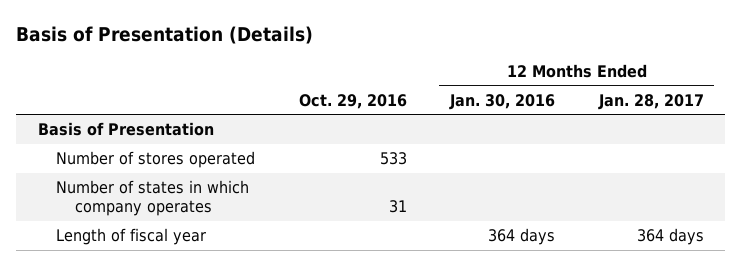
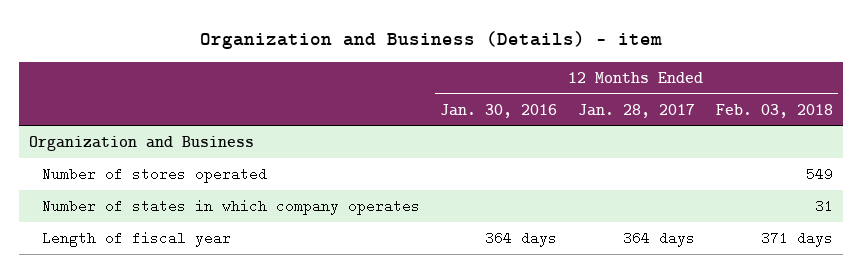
- Basis of Presentation (Details)
+ Organization and Business (Details) - item
- | Oct. 29, 2016 | 12 Months Ended Jan. 30, 2016 | 12 Months Ended Jan. 28, 2017
+ | 12 Months Ended Jan. 30, 2016 | 12 Months Ended Jan. 28, 2017 | 12 Months Ended Feb. 03, 2018
- Basis of Presentation
+ Organization and Business

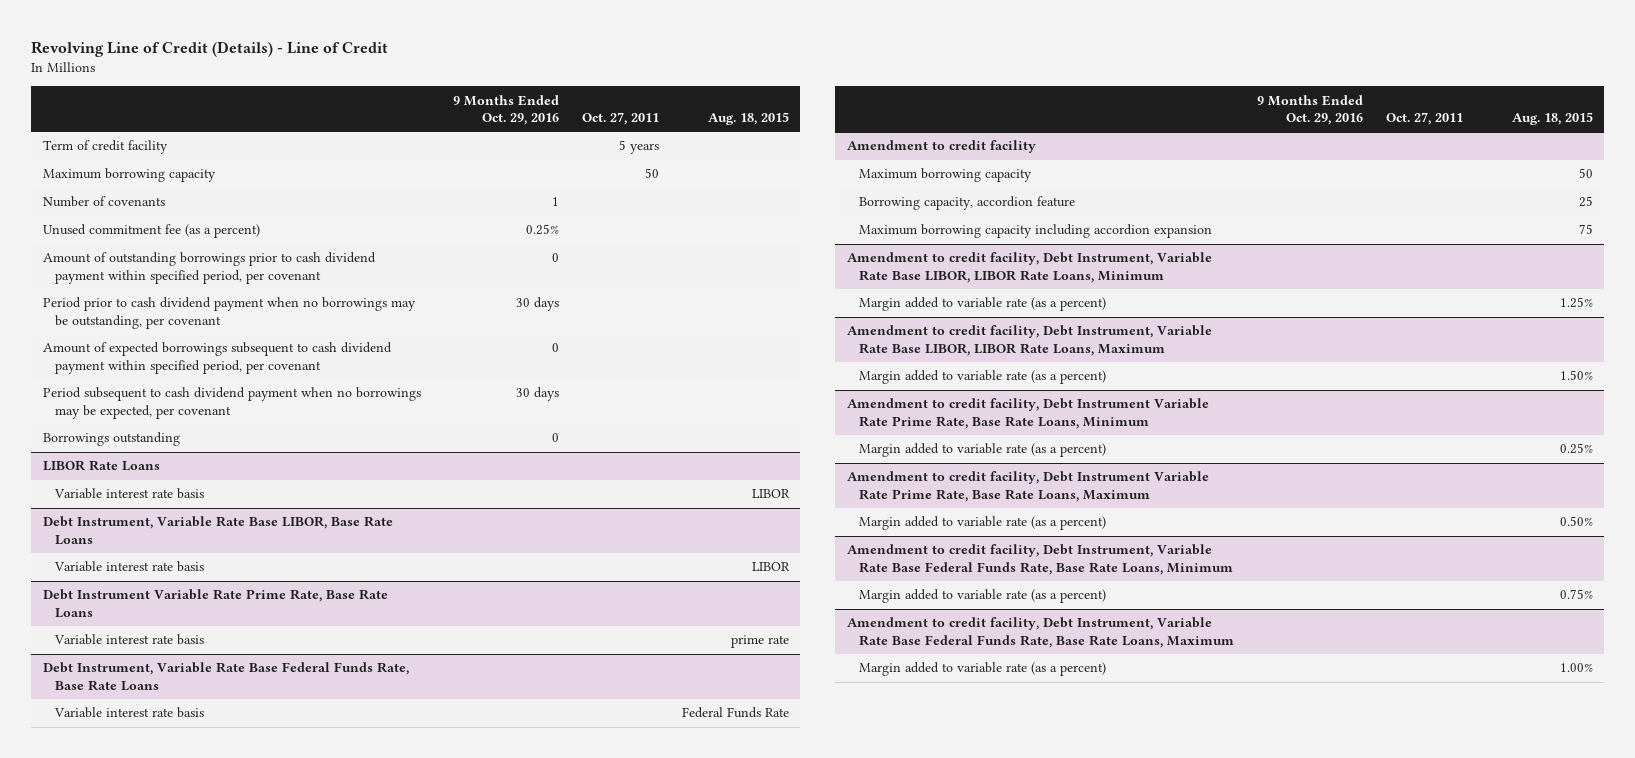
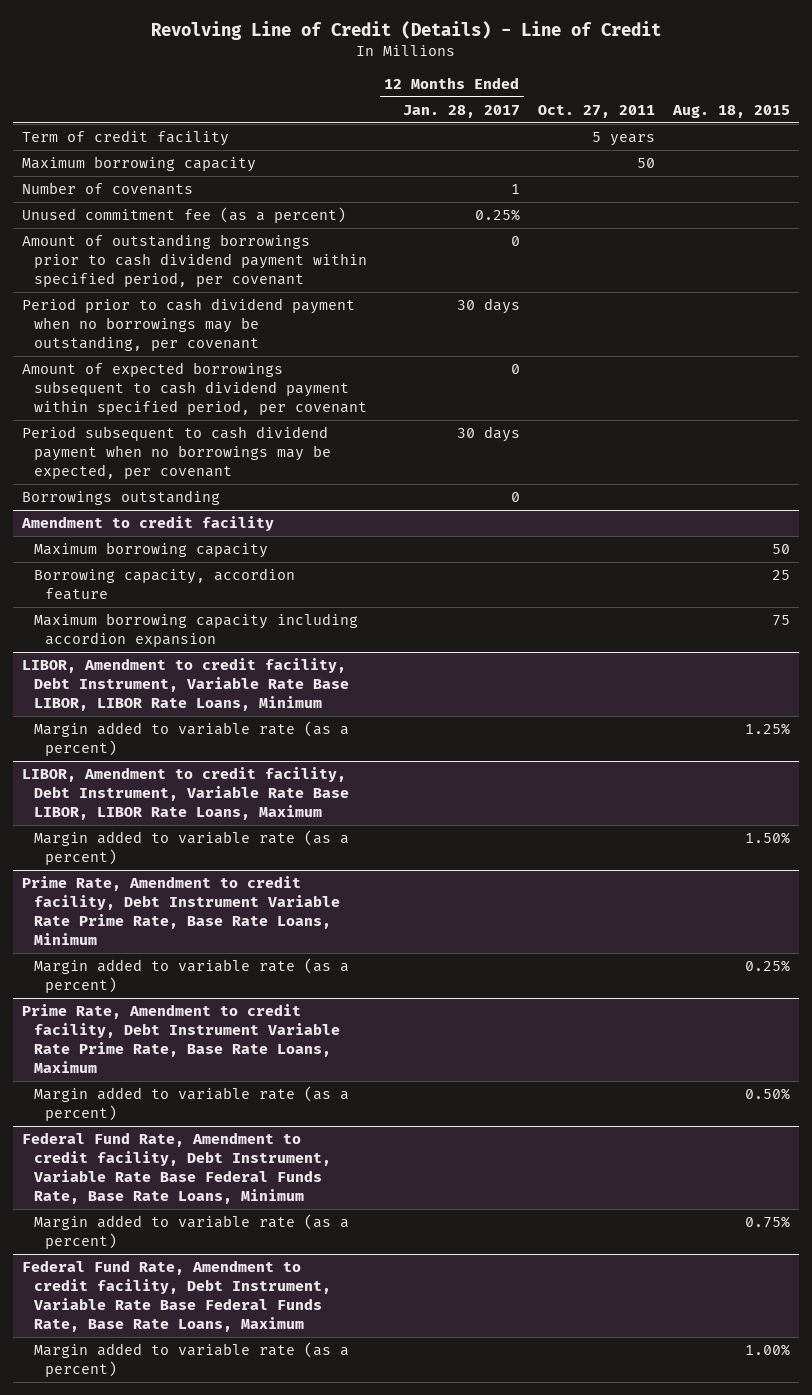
- | 9 Months Ended Oct. 29, 2016 | Oct. 27, 2011 | Aug. 18, 2015
+ | 12 Months Ended Jan. 28, 2017 | Oct. 27, 2011 | Aug. 18, 2015
- LIBOR Rate Loans
- Variable interest rate basis | | | LIBOR
- Debt Instrument, Variable Rate Base LIBOR, Base Rate Loans
- Variable interest rate basis | | | LIBOR
- Debt Instrument Variable Rate Prime Rate, Base Rate Loans
- Variable interest rate basis | | | prime rate
- Debt Instrument, Variable Rate Base Federal Funds Rate, Base Rate Loans
- Variable interest rate basis | | | Federal Funds Rate
- Amendment to credit facility, Debt Instrument, Variable Rate Base LIBOR, LIBOR Rate Loans, Minimum
+ LIBOR, Amendment to credit facility, Debt Instrument, Variable Rate Base LIBOR, LIBOR Rate Loans, Minimum
- Amendment to credit facility, Debt Instrument, Variable Rate Base LIBOR, LIBOR Rate Loans, Maximum
+ LIBOR, Amendment to credit facility, Debt Instrument, Variable Rate Base LIBOR, LIBOR Rate Loans, Maximum
- Amendment to credit facility, Debt Instrument Variable Rate Prime Rate, Base Rate Loans, Minimum
+ Prime Rate, Amendment to credit facility, Debt Instrument Variable Rate Prime Rate, Base Rate Loans, Minimum
- Amendment to credit facility, Debt Instrument Variable Rate Prime Rate, Base Rate Loans, Maximum
+ Prime Rate, Amendment to credit facility, Debt Instrument Variable Rate Prime Rate, Base Rate Loans, Maximum
- Amendment to credit facility, Debt Instrument, Variable Rate Base Federal Funds Rate, Base Rate Loans, Minimum
+ Federal Fund Rate, Amendment to credit facility, Debt Instrument, Variable Rate Base Federal Funds Rate, Base Rate Loans, Minimum
- Amendment to credit facility, Debt Instrument, Variable Rate Base Federal Funds Rate, Base Rate Loans, Maximum
+ Federal Fund Rate, Amendment to credit facility, Debt Instrument, Variable Rate Base Federal Funds Rate, Base Rate Loans, Maximum

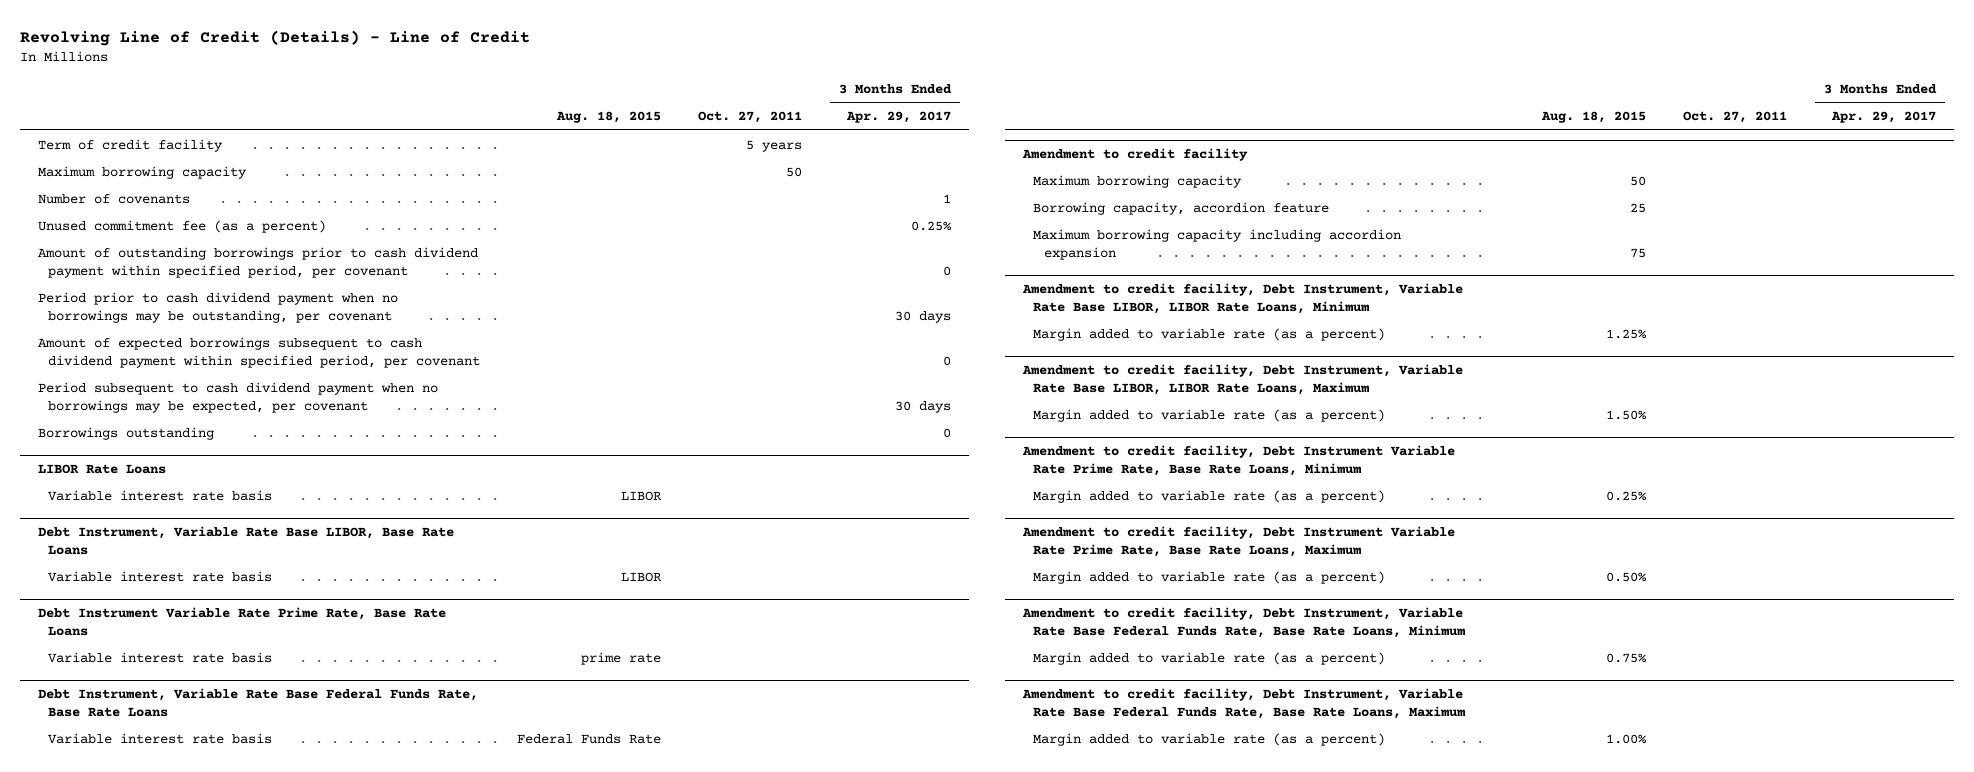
- | 12 Months Ended Jan. 28, 2017 | Oct. 27, 2011 | Aug. 18, 2015
+ | Aug. 18, 2015 | Oct. 27, 2011 | 3 Months Ended Apr. 29, 2017
+ LIBOR Rate Loans
+ Variable interest rate basis | LIBOR | |
+ Debt Instrument, Variable Rate Base LIBOR, Base Rate Loans
+ Variable interest rate basis | LIBOR | |
+ Debt Instrument Variable Rate Prime Rate, Base Rate Loans
+ Variable interest rate basis | prime rate | |
+ Debt Instrument, Variable Rate Base Federal Funds Rate, Base Rate Loans
+ Variable interest rate basis | Federal Funds Rate | |
- LIBOR, Amendment to credit facility, Debt Instrument, Variable Rate Base LIBOR, LIBOR Rate Loans, Minimum
+ Amendment to credit facility, Debt Instrument, Variable Rate Base LIBOR, LIBOR Rate Loans, Minimum
- LIBOR, Amendment to credit facility, Debt Instrument, Variable Rate Base LIBOR, LIBOR Rate Loans, Maximum
+ Amendment to credit facility, Debt Instrument, Variable Rate Base LIBOR, LIBOR Rate Loans, Maximum
- Prime Rate, Amendment to credit facility, Debt Instrument Variable Rate Prime Rate, Base Rate Loans, Minimum
+ Amendment to credit facility, Debt Instrument Variable Rate Prime Rate, Base Rate Loans, Minimum
- Prime Rate, Amendment to credit facility, Debt Instrument Variable Rate Prime Rate, Base Rate Loans, Maximum
+ Amendment to credit facility, Debt Instrument Variable Rate Prime Rate, Base Rate Loans, Maximum
- Federal Fund Rate, Amendment to credit facility, Debt Instrument, Variable Rate Base Federal Funds Rate, Base Rate Loans, Minimum
+ Amendment to credit facility, Debt Instrument, Variable Rate Base Federal Funds Rate, Base Rate Loans, Minimum
- Federal Fund Rate, Amendment to credit facility, Debt Instrument, Variable Rate Base Federal Funds Rate, Base Rate Loans, Maximum
+ Amendment to credit facility, Debt Instrument, Variable Rate Base Federal Funds Rate, Base Rate Loans, Maximum

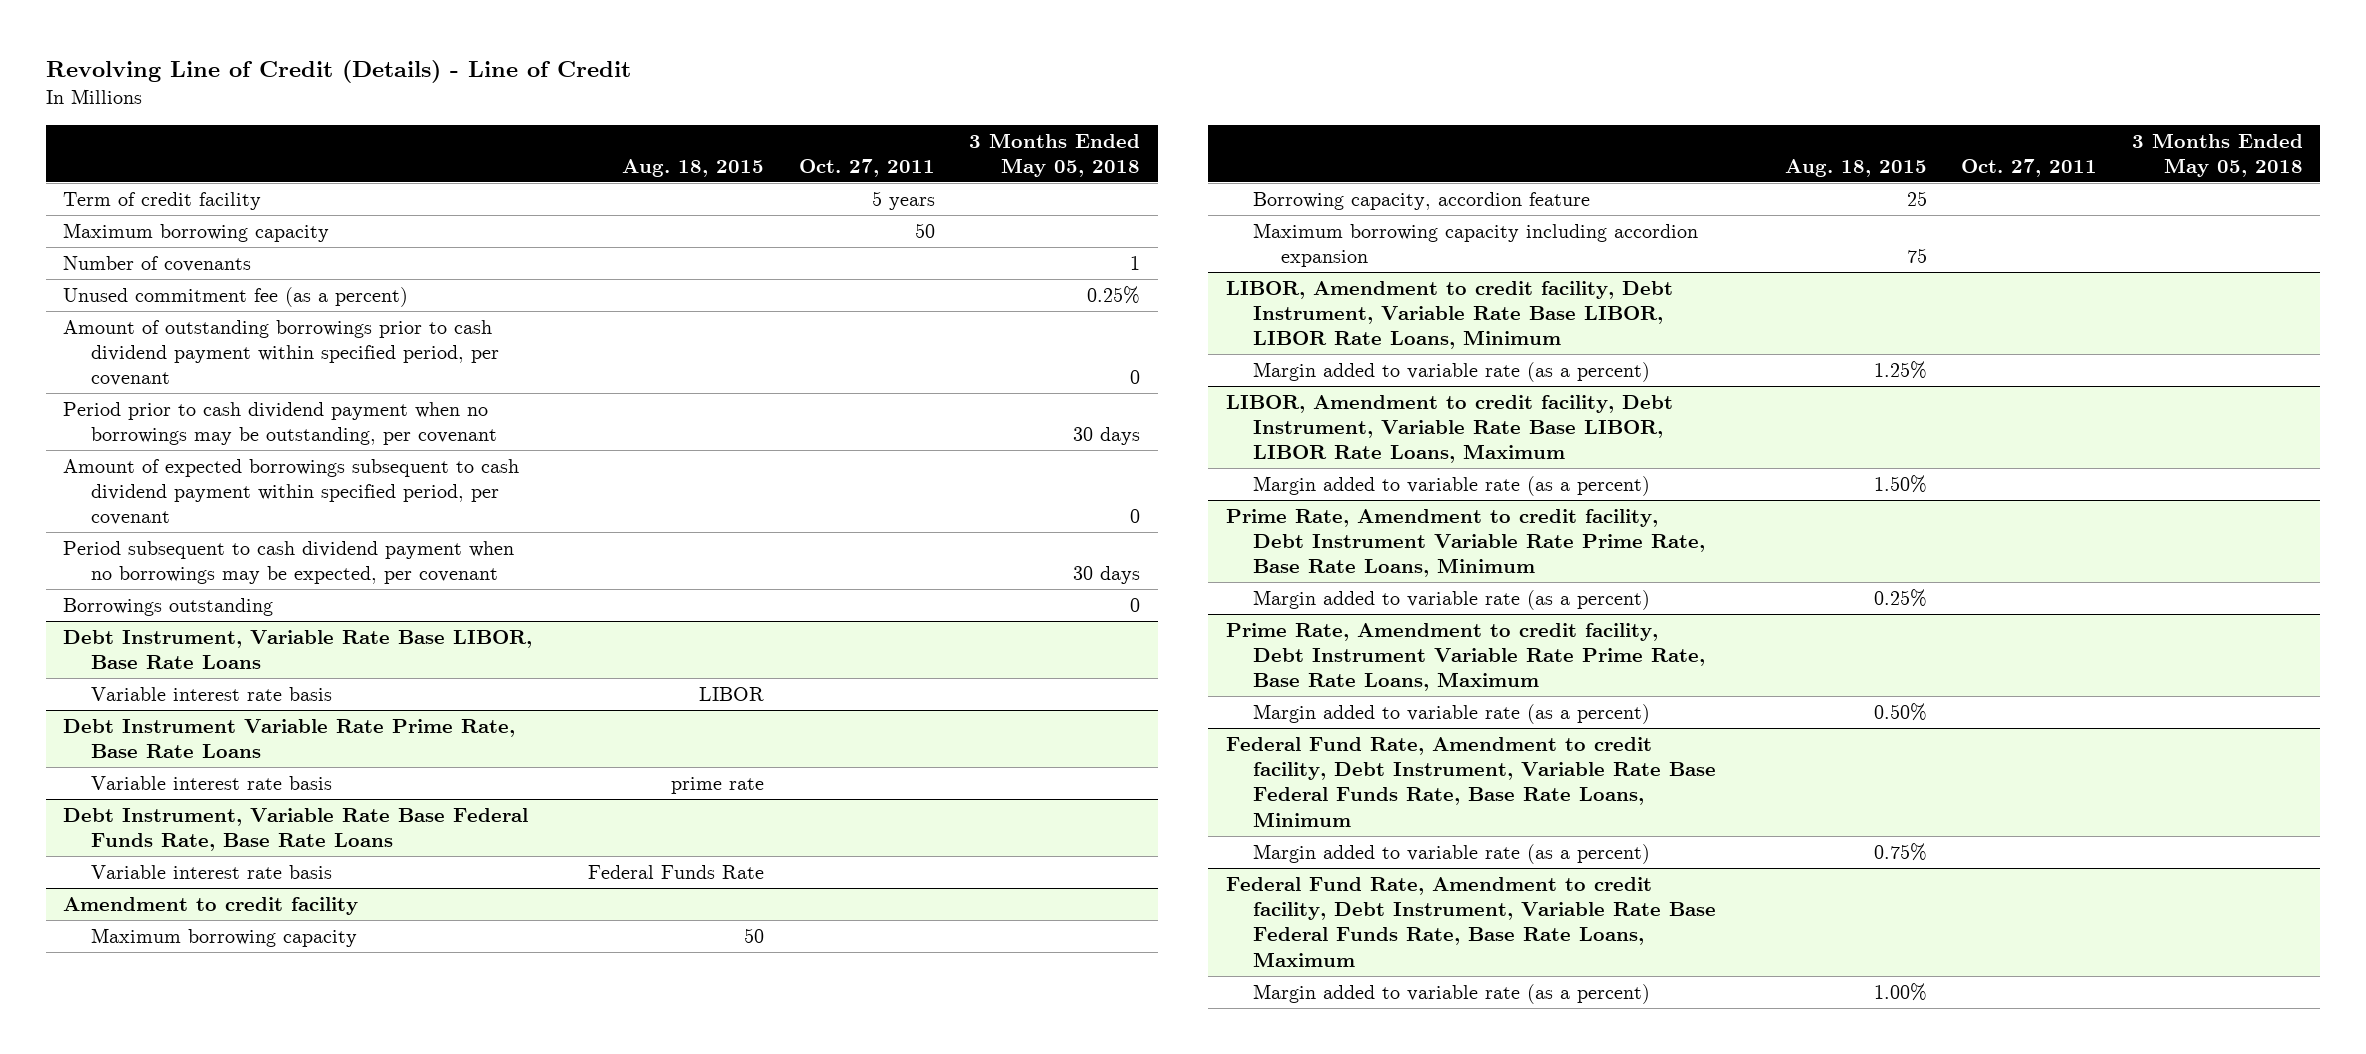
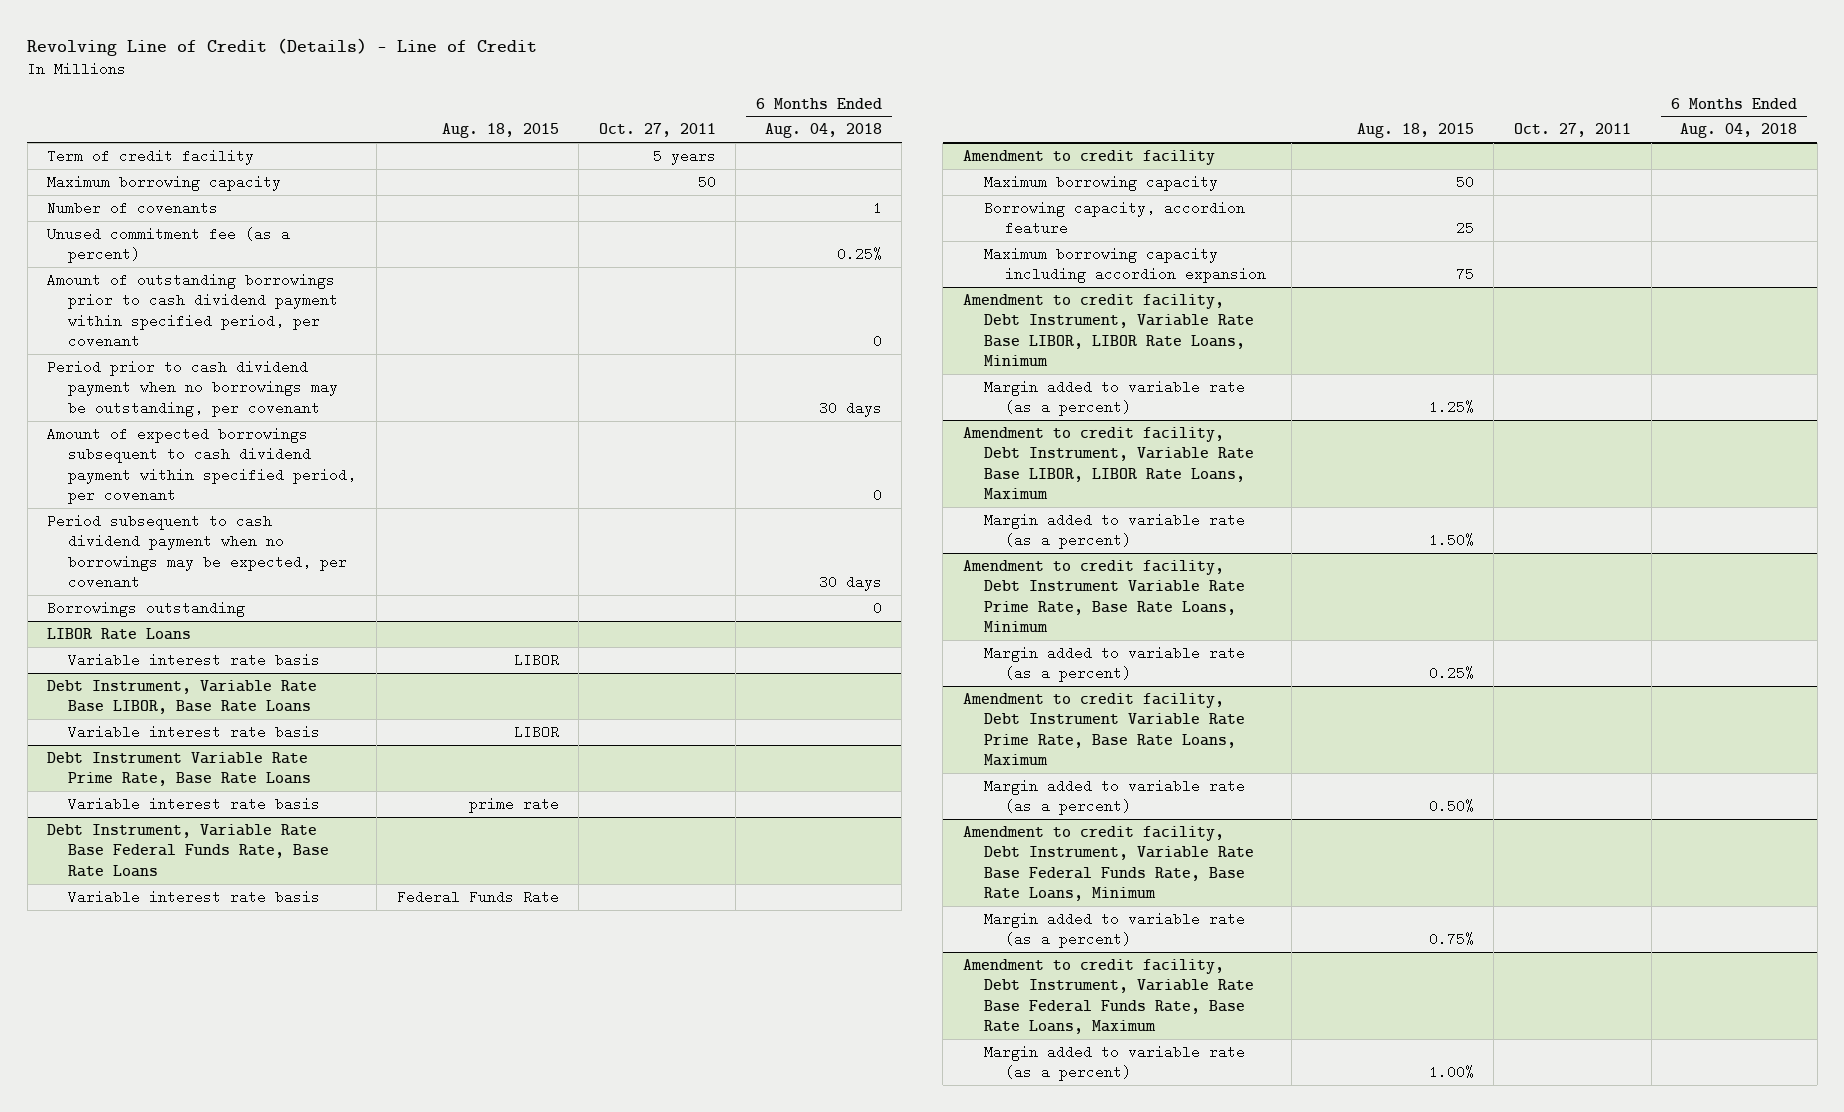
- | Aug. 18, 2015 | Oct. 27, 2011 | 3 Months Ended May 05, 2018
+ | Aug. 18, 2015 | Oct. 27, 2011 | 6 Months Ended Aug. 04, 2018
+ LIBOR Rate Loans
+ Variable interest rate basis | LIBOR | |
- LIBOR, Amendment to credit facility, Debt Instrument, Variable Rate Base LIBOR, LIBOR Rate Loans, Minimum
+ Amendment to credit facility, Debt Instrument, Variable Rate Base LIBOR, LIBOR Rate Loans, Minimum
- LIBOR, Amendment to credit facility, Debt Instrument, Variable Rate Base LIBOR, LIBOR Rate Loans, Maximum
+ Amendment to credit facility, Debt Instrument, Variable Rate Base LIBOR, LIBOR Rate Loans, Maximum
- Prime Rate, Amendment to credit facility, Debt Instrument Variable Rate Prime Rate, Base Rate Loans, Minimum
+ Amendment to credit facility, Debt Instrument Variable Rate Prime Rate, Base Rate Loans, Minimum
- Prime Rate, Amendment to credit facility, Debt Instrument Variable Rate Prime Rate, Base Rate Loans, Maximum
+ Amendment to credit facility, Debt Instrument Variable Rate Prime Rate, Base Rate Loans, Maximum
- Federal Fund Rate, Amendment to credit facility, Debt Instrument, Variable Rate Base Federal Funds Rate, Base Rate Loans, Minimum
+ Amendment to credit facility, Debt Instrument, Variable Rate Base Federal Funds Rate, Base Rate Loans, Minimum
- Federal Fund Rate, Amendment to credit facility, Debt Instrument, Variable Rate Base Federal Funds Rate, Base Rate Loans, Maximum
+ Amendment to credit facility, Debt Instrument, Variable Rate Base Federal Funds Rate, Base Rate Loans, Maximum

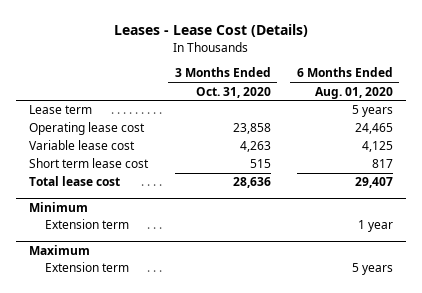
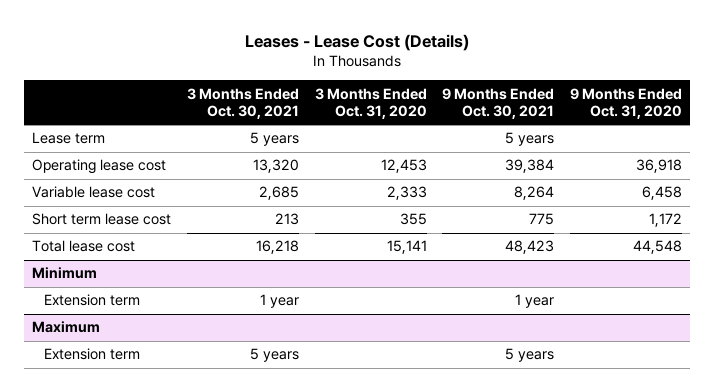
- | 3 Months Ended Oct. 31, 2020 | 6 Months Ended Aug. 01, 2020
+ | 3 Months Ended Oct. 30, 2021 | 3 Months Ended Oct. 31, 2020 | 9 Months Ended Oct. 30, 2021 | 9 Months Ended Oct. 31, 2020
- Operating lease cost | 23,858 | 24,465
- Variable lease cost | 4,263 | 4,125
- Short term lease cost | 515 | 817
- Total lease cost | 28,636 | 29,407
+ Operating lease cost | 13,320 | 12,453 | 39,384 | 36,918
+ Variable lease cost | 2,685 | 2,333 | 8,264 | 6,458
+ Short term lease cost | 213 | 355 | 775 | 1,172
+ Total lease cost | 16,218 | 15,141 | 48,423 | 44,548

